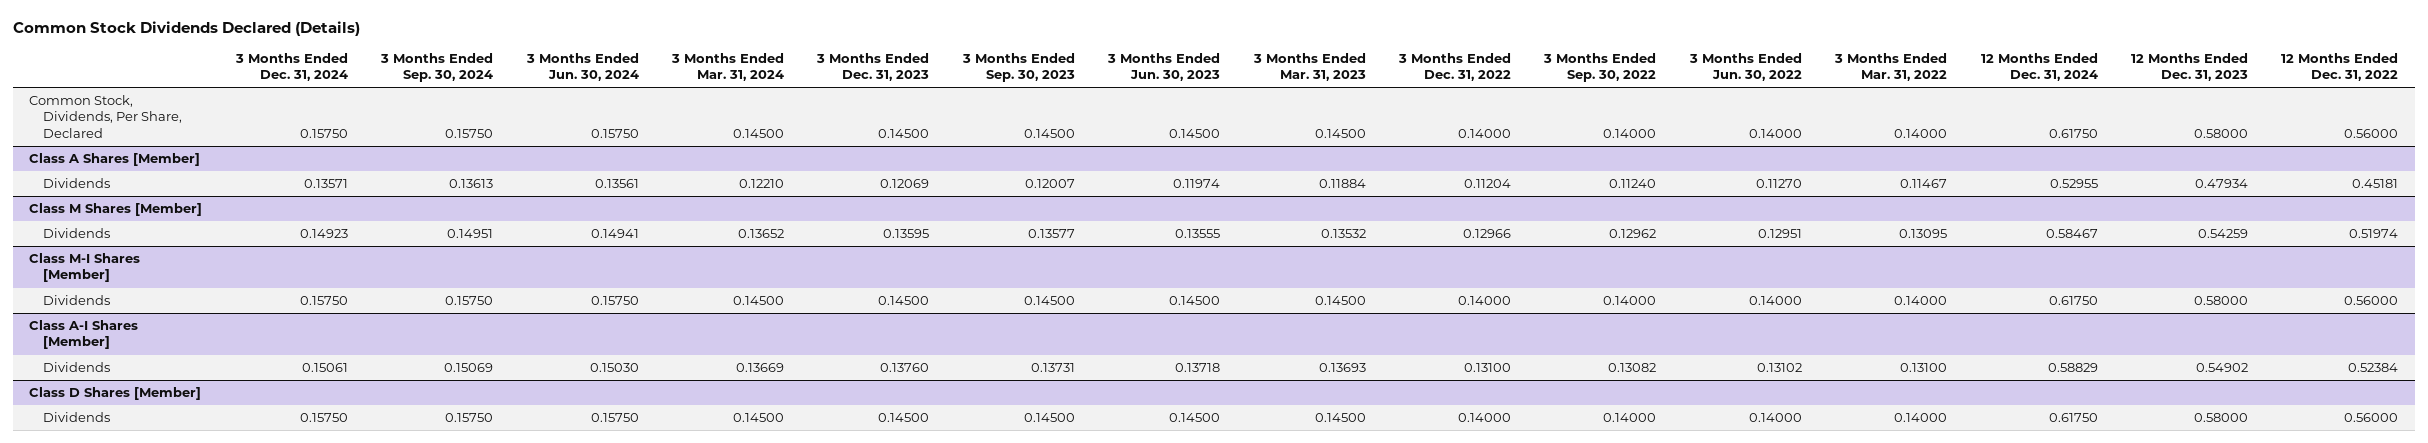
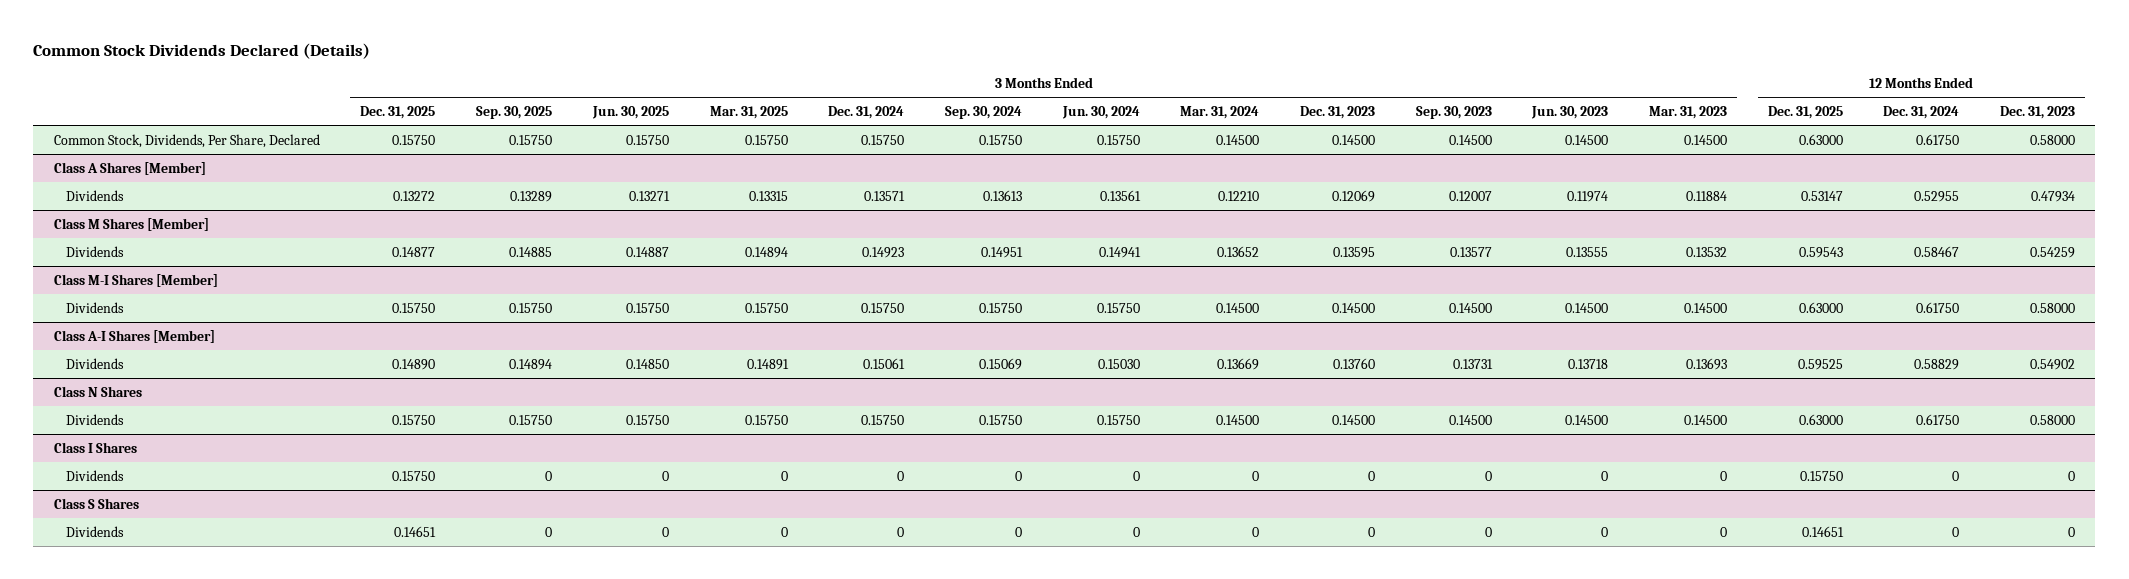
- | 3 Months Ended Dec. 31, 2024 | 3 Months Ended Sep. 30, 2024 | 3 Months Ended Jun. 30, 2024 | 3 Months Ended Mar. 31, 2024 | 3 Months Ended Dec. 31, 2023 | 3 Months Ended Sep. 30, 2023 | 3 Months Ended Jun. 30, 2023 | 3 Months Ended Mar. 31, 2023 | 3 Months Ended Dec. 31, 2022 | 3 Months Ended Sep. 30, 2022 | 3 Months Ended Jun. 30, 2022 | 3 Months Ended Mar. 31, 2022 | 12 Months Ended Dec. 31, 2024 | 12 Months Ended Dec. 31, 2023 | 12 Months Ended Dec. 31, 2022
+ | 3 Months Ended Dec. 31, 2025 | 3 Months Ended Sep. 30, 2025 | 3 Months Ended Jun. 30, 2025 | 3 Months Ended Mar. 31, 2025 | 3 Months Ended Dec. 31, 2024 | 3 Months Ended Sep. 30, 2024 | 3 Months Ended Jun. 30, 2024 | 3 Months Ended Mar. 31, 2024 | 3 Months Ended Dec. 31, 2023 | 3 Months Ended Sep. 30, 2023 | 3 Months Ended Jun. 30, 2023 | 3 Months Ended Mar. 31, 2023 | 12 Months Ended Dec. 31, 2025 | 12 Months Ended Dec. 31, 2024 | 12 Months Ended Dec. 31, 2023
- Class D Shares [Member]
+ Class N Shares
+ Class I Shares
+ Dividends | 0.15750 | 0 | 0 | 0 | 0 | 0 | 0 | 0 | 0 | 0 | 0 | 0 | 0.15750 | 0 | 0
+ Class S Shares
+ Dividends | 0.14651 | 0 | 0 | 0 | 0 | 0 | 0 | 0 | 0 | 0 | 0 | 0 | 0.14651 | 0 | 0

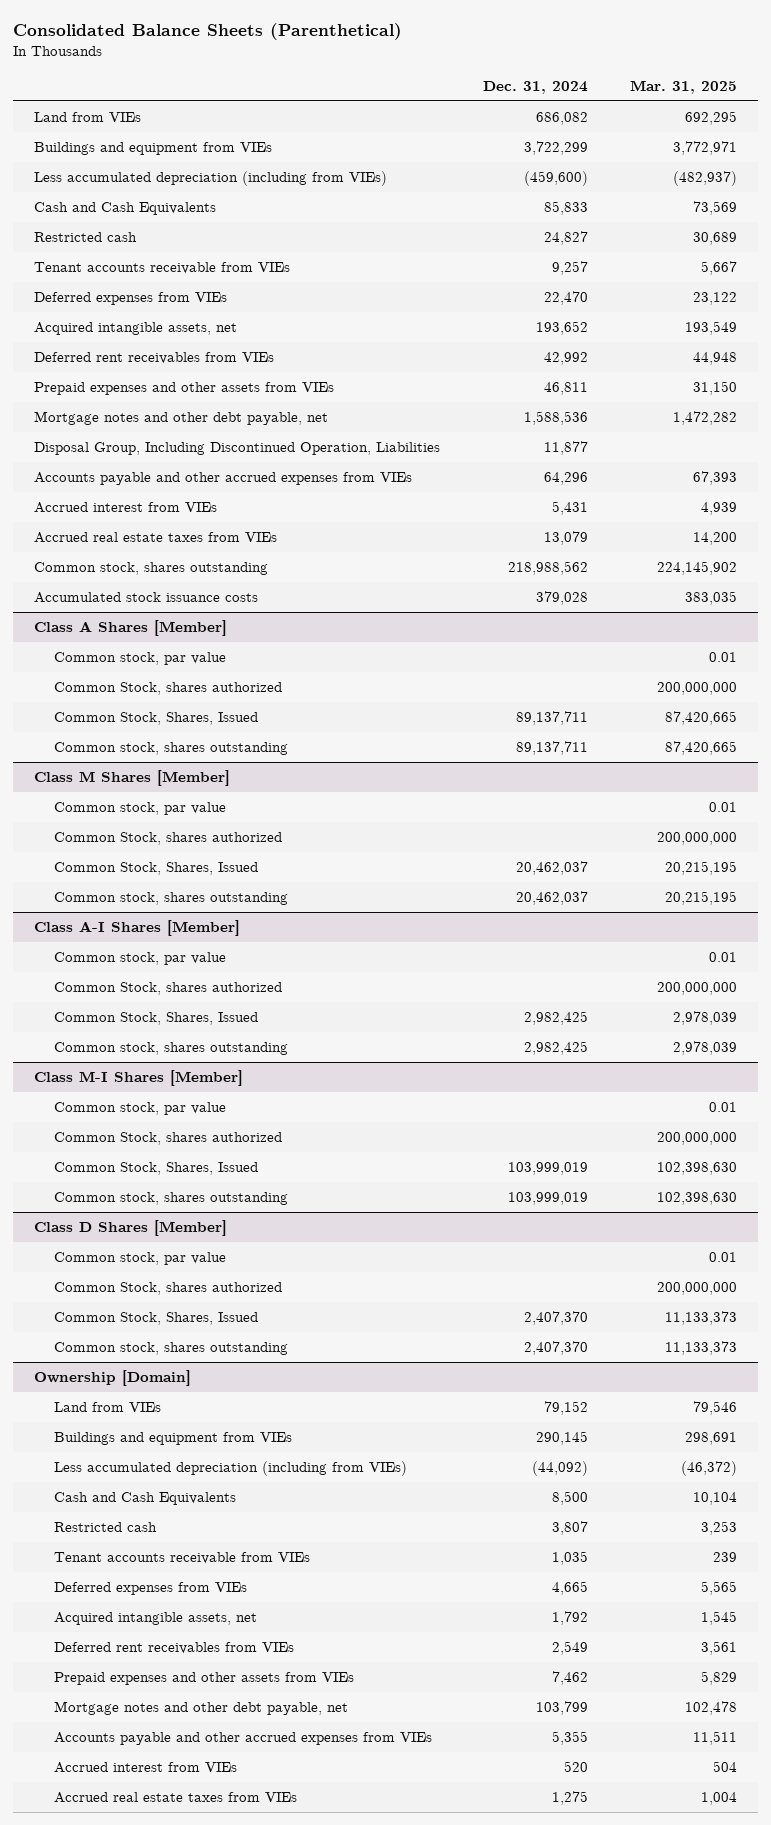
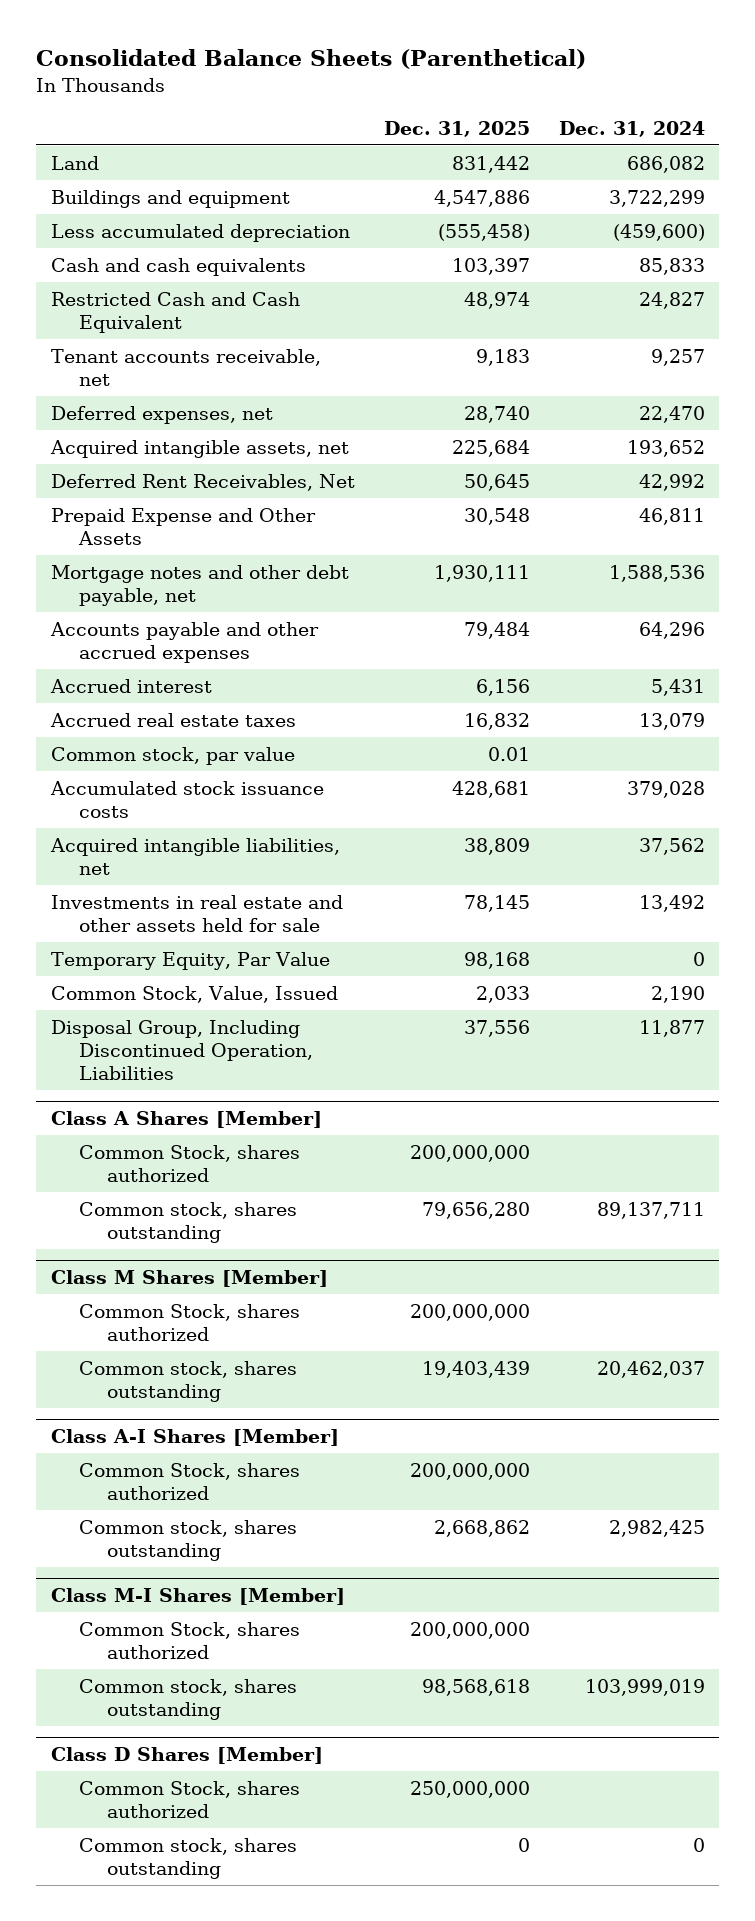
- | Dec. 31, 2024 | Mar. 31, 2025
+ | Dec. 31, 2025 | Dec. 31, 2024
- Land from VIEs | 686,082 | 692,295
- Buildings and equipment from VIEs | 3,722,299 | 3,772,971
- Less accumulated depreciation (including from VIEs) | (459,600) | (482,937)
- Cash and Cash Equivalents | 85,833 | 73,569
- Restricted cash | 24,827 | 30,689
- Tenant accounts receivable from VIEs | 9,257 | 5,667
- Deferred expenses from VIEs | 22,470 | 23,122
+ Land | 831,442 | 686,082
+ Buildings and equipment | 4,547,886 | 3,722,299
+ Less accumulated depreciation | (555,458) | (459,600)
+ Cash and cash equivalents | 103,397 | 85,833
+ Restricted Cash and Cash Equivalent | 48,974 | 24,827
+ Tenant accounts receivable, net | 9,183 | 9,257
+ Deferred expenses, net | 28,740 | 22,470
- Deferred rent receivables from VIEs | 42,992 | 44,948
- Prepaid expenses and other assets from VIEs | 46,811 | 31,150
+ Deferred Rent Receivables, Net | 50,645 | 42,992
+ Prepaid Expense and Other Assets | 30,548 | 46,811
- Accounts payable and other accrued expenses from VIEs | 64,296 | 67,393
- Accrued interest from VIEs | 5,431 | 4,939
- Accrued real estate taxes from VIEs | 13,079 | 14,200
- Common stock, shares outstanding | 218,988,562 | 224,145,902
+ Accounts payable and other accrued expenses | 79,484 | 64,296
+ Accrued interest | 6,156 | 5,431
+ Accrued real estate taxes | 16,832 | 13,079
+ Common stock, par value | 0.01 |
+ Acquired intangible liabilities, net | 38,809 | 37,562
+ Investments in real estate and other assets held for sale | 78,145 | 13,492
+ Temporary Equity, Par Value | 98,168 | 0
+ Common Stock, Value, Issued | 2,033 | 2,190
moved down: Disposal Group, Including Discontinued Operation, Liabilities | 37,556 | 11,877
@ Class A Shares [Member]
- Common stock, par value | | 0.01
- Common Stock, Shares, Issued | 89,137,711 | 87,420,665
@ Class M Shares [Member]
- Common stock, par value | | 0.01
- Common Stock, Shares, Issued | 20,462,037 | 20,215,195
@ Class A-I Shares [Member]
- Common stock, par value | | 0.01
- Common Stock, Shares, Issued | 2,982,425 | 2,978,039
@ Class M-I Shares [Member]
- Common stock, par value | | 0.01
- Common Stock, Shares, Issued | 103,999,019 | 102,398,630
@ Class D Shares [Member]
- Common stock, par value | | 0.01
- Common Stock, Shares, Issued | 2,407,370 | 11,133,373
- Common stock, shares outstanding | 2,407,370 | 11,133,373
- Ownership [Domain]
- Land from VIEs | 79,152 | 79,546
- Buildings and equipment from VIEs | 290,145 | 298,691
- Less accumulated depreciation (including from VIEs) | (44,092) | (46,372)
- Cash and Cash Equivalents | 8,500 | 10,104
- Restricted cash | 3,807 | 3,253
- Tenant accounts receivable from VIEs | 1,035 | 239
- Deferred expenses from VIEs | 4,665 | 5,565
- Acquired intangible assets, net | 1,792 | 1,545
- Deferred rent receivables from VIEs | 2,549 | 3,561
- Prepaid expenses and other assets from VIEs | 7,462 | 5,829
- Mortgage notes and other debt payable, net | 103,799 | 102,478
- Accounts payable and other accrued expenses from VIEs | 5,355 | 11,511
- Accrued interest from VIEs | 520 | 504
- Accrued real estate taxes from VIEs | 1,275 | 1,004
@ Class D Shares [Member]
+ Common stock, shares outstanding | 0 | 0

